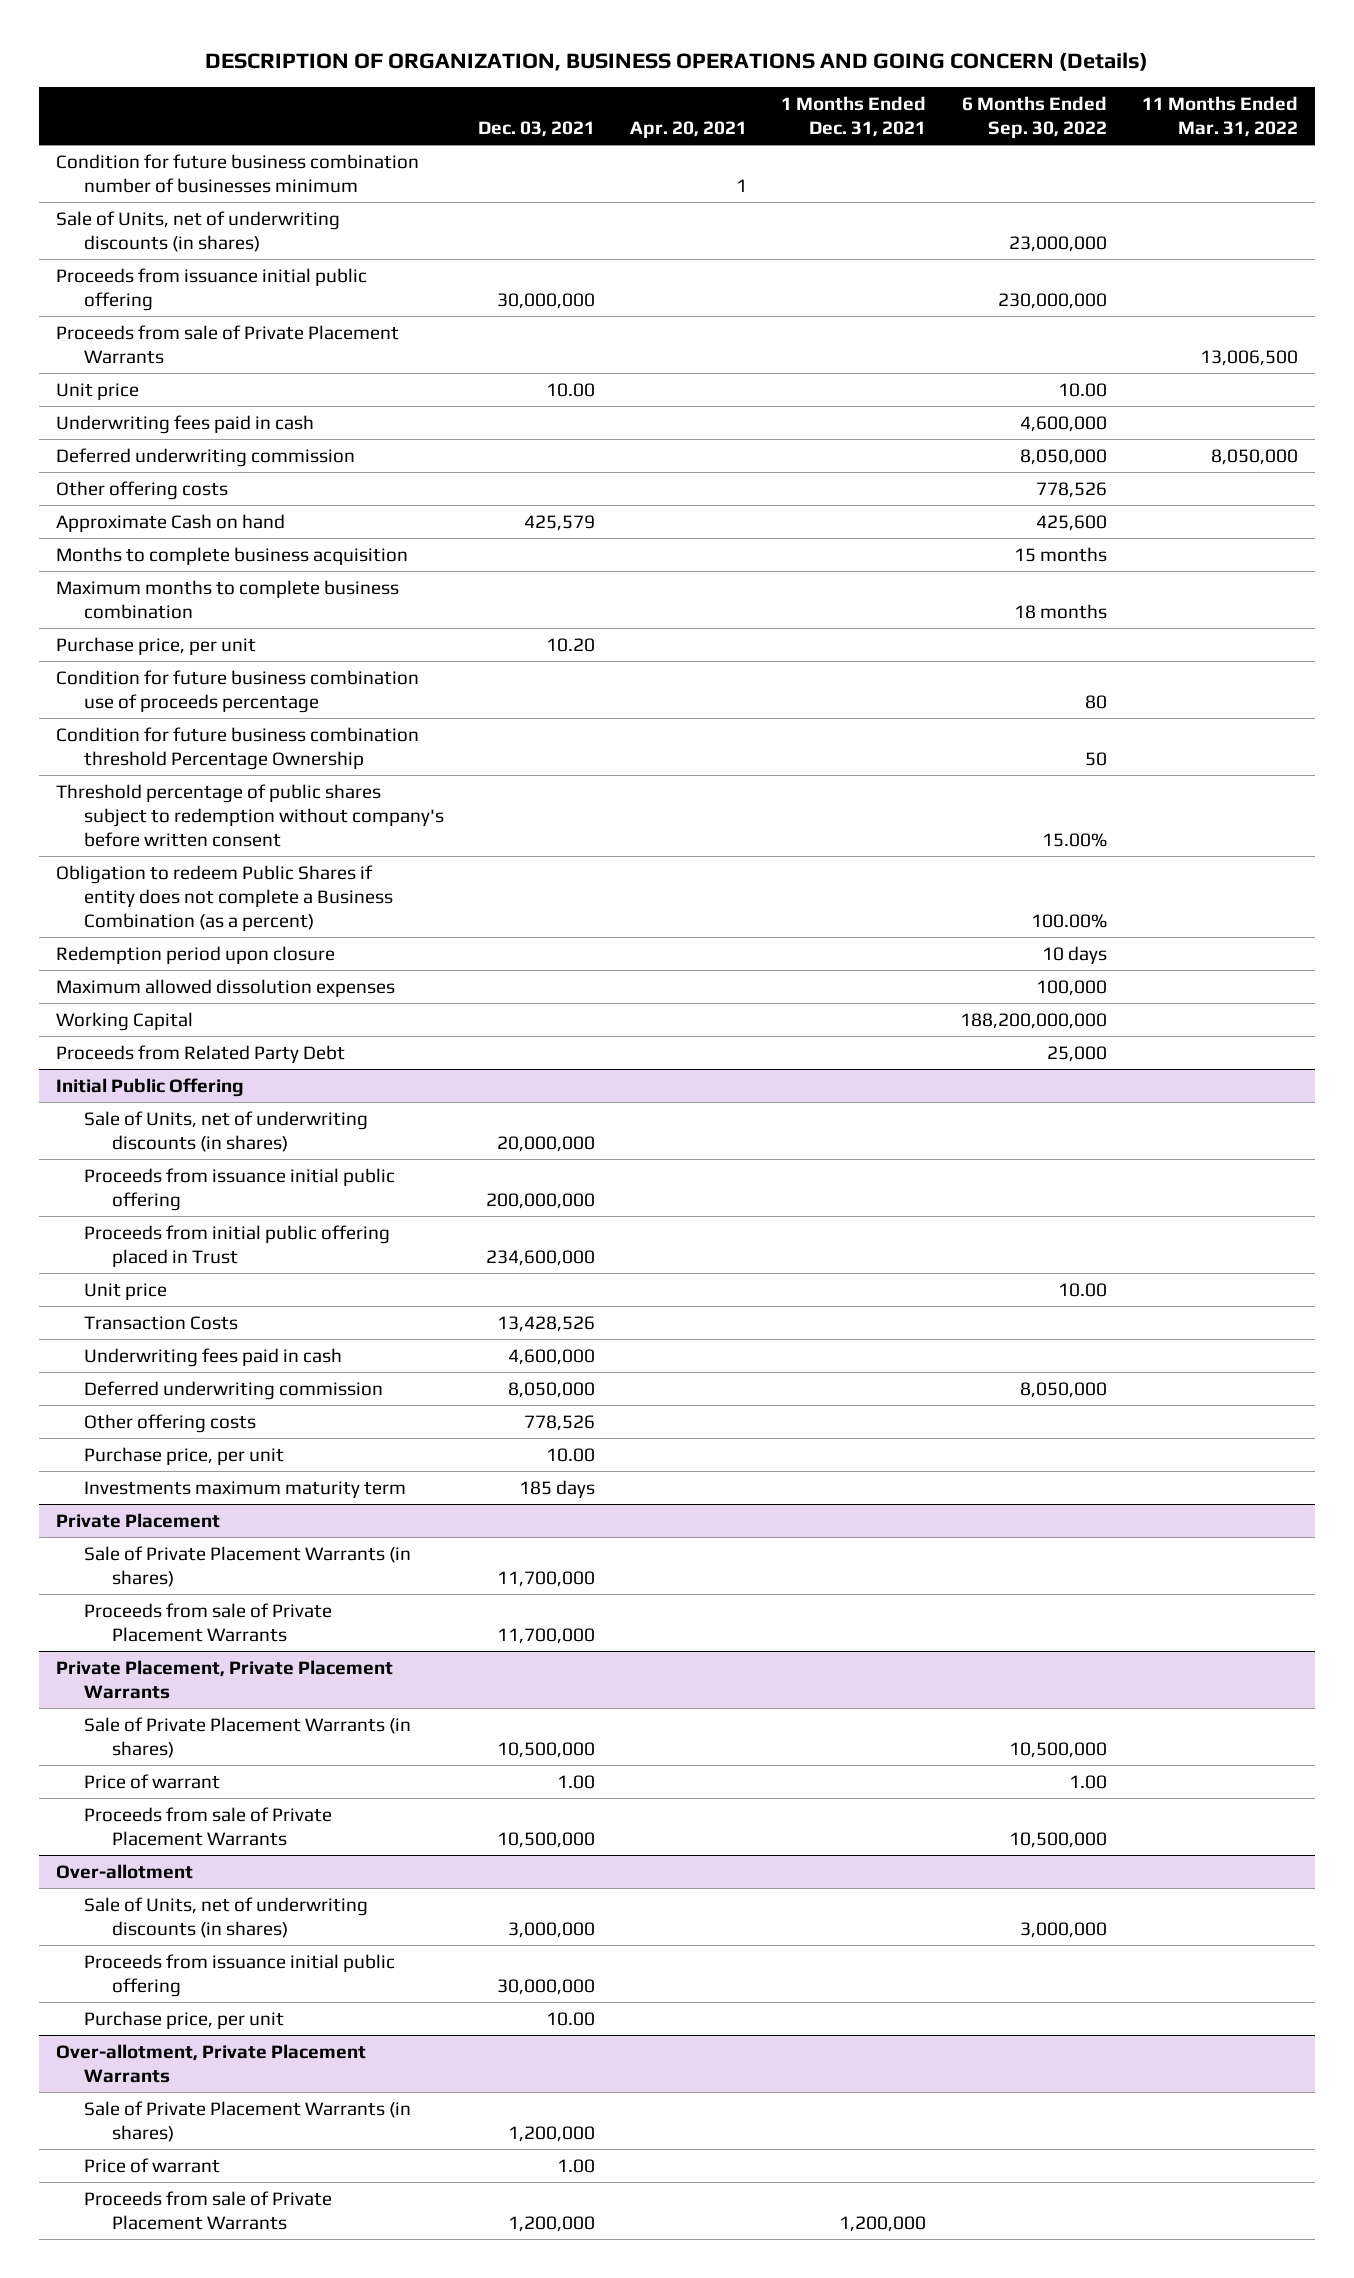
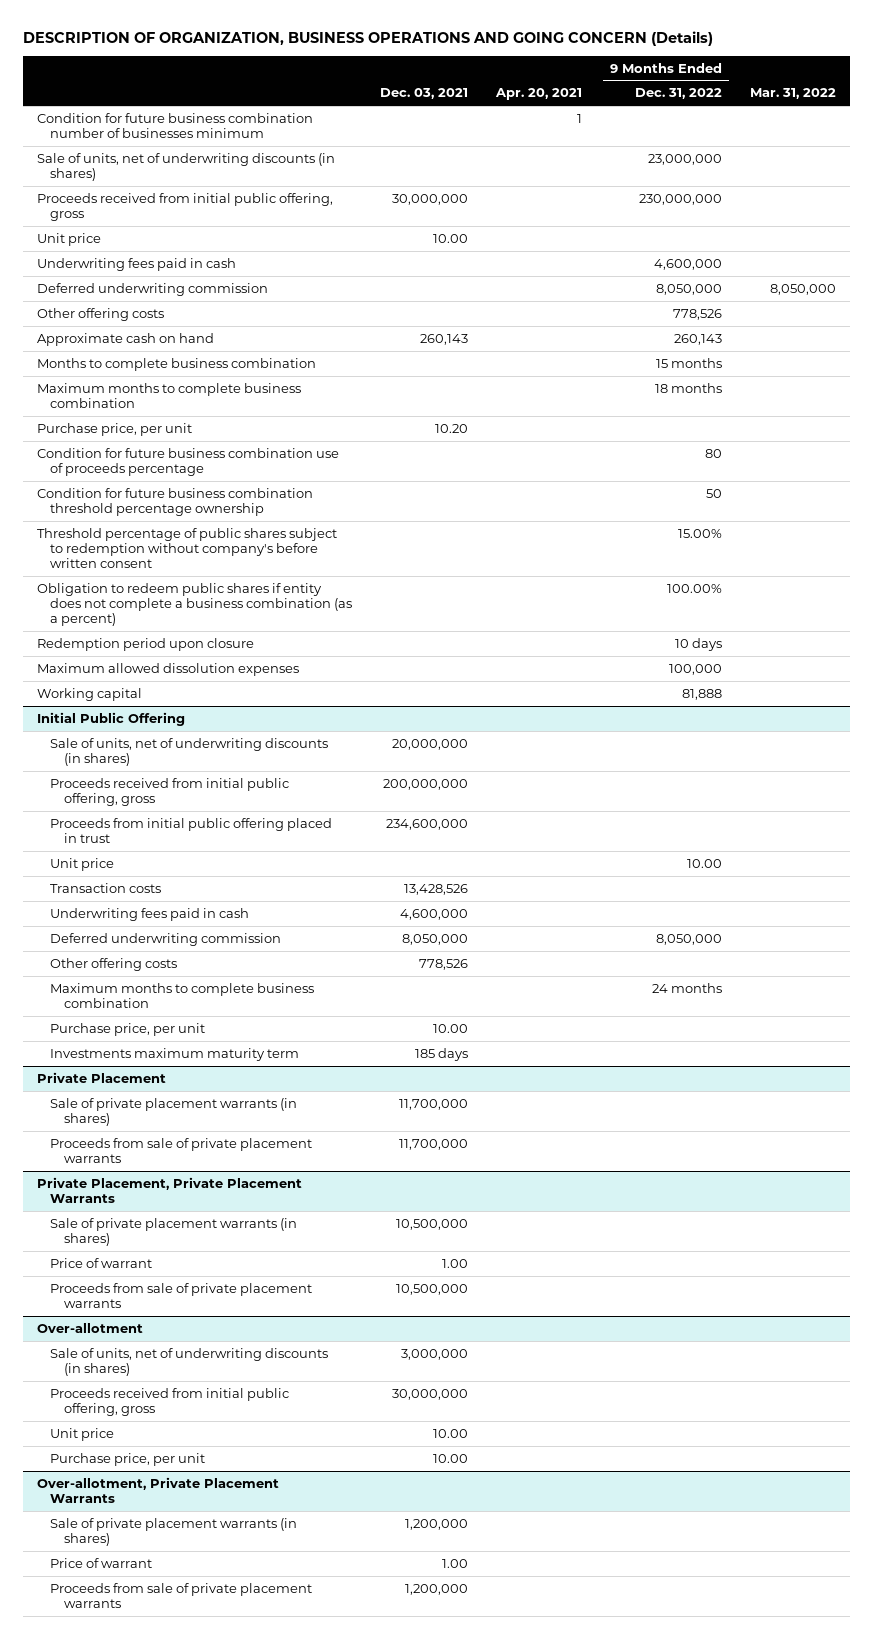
- | Dec. 03, 2021 | Apr. 20, 2021 | 1 Months Ended Dec. 31, 2021 | 6 Months Ended Sep. 30, 2022 | 11 Months Ended Mar. 31, 2022
+ | Dec. 03, 2021 | Apr. 20, 2021 | 9 Months Ended Dec. 31, 2022 | Mar. 31, 2022
- Sale of Units, net of underwriting discounts (in shares) | | | | 23,000,000 |
- Proceeds from issuance initial public offering | 30,000,000 | | | 230,000,000 |
- Proceeds from sale of Private Placement Warrants | | | | | 13,006,500
+ Sale of units, net of underwriting discounts (in shares) | | | 23,000,000 |
+ Proceeds received from initial public offering, gross | 30,000,000 | | 230,000,000 |
- Approximate Cash on hand | 425,579 | | | 425,600 |
- Months to complete business acquisition | | | | 15 months |
+ Approximate cash on hand | 260,143 | | 260,143 |
+ Months to complete business combination | | | 15 months |
- Condition for future business combination threshold Percentage Ownership | | | | 50 |
+ Condition for future business combination threshold percentage ownership | | | 50 |
- Obligation to redeem Public Shares if entity does not complete a Business Combination (as a percent) | | | | 100.00% |
+ Obligation to redeem public shares if entity does not complete a business combination (as a percent) | | | 100.00% |
- Working Capital | | | | 188,200,000,000 |
- Proceeds from Related Party Debt | | | | 25,000 |
+ Working capital | | | 81,888 |
@ Initial Public Offering
- Sale of Units, net of underwriting discounts (in shares) | 20,000,000 | | | |
- Proceeds from issuance initial public offering | 200,000,000 | | | |
- Proceeds from initial public offering placed in Trust | 234,600,000 | | | |
+ Sale of units, net of underwriting discounts (in shares) | 20,000,000 | | |
+ Proceeds received from initial public offering, gross | 200,000,000 | | |
+ Proceeds from initial public offering placed in trust | 234,600,000 | | |
- Transaction Costs | 13,428,526 | | | |
+ Transaction costs | 13,428,526 | | |
+ Maximum months to complete business combination | | | 24 months |
@ Private Placement
- Sale of Private Placement Warrants (in shares) | 11,700,000 | | | |
- Proceeds from sale of Private Placement Warrants | 11,700,000 | | | |
+ Sale of private placement warrants (in shares) | 11,700,000 | | |
+ Proceeds from sale of private placement warrants | 11,700,000 | | |
@ Private Placement, Private Placement Warrants
- Sale of Private Placement Warrants (in shares) | 10,500,000 | | | 10,500,000 |
+ Sale of private placement warrants (in shares) | 10,500,000 | | |
- Proceeds from sale of Private Placement Warrants | 10,500,000 | | | 10,500,000 |
+ Proceeds from sale of private placement warrants | 10,500,000 | | |
@ Over-allotment
- Sale of Units, net of underwriting discounts (in shares) | 3,000,000 | | | 3,000,000 |
- Proceeds from issuance initial public offering | 30,000,000 | | | |
+ Sale of units, net of underwriting discounts (in shares) | 3,000,000 | | |
+ Proceeds received from initial public offering, gross | 30,000,000 | | |
+ Unit price | 10.00 | | |
@ Over-allotment, Private Placement Warrants
- Sale of Private Placement Warrants (in shares) | 1,200,000 | | | |
+ Sale of private placement warrants (in shares) | 1,200,000 | | |
- Proceeds from sale of Private Placement Warrants | 1,200,000 | | 1,200,000 | |
+ Proceeds from sale of private placement warrants | 1,200,000 | | |

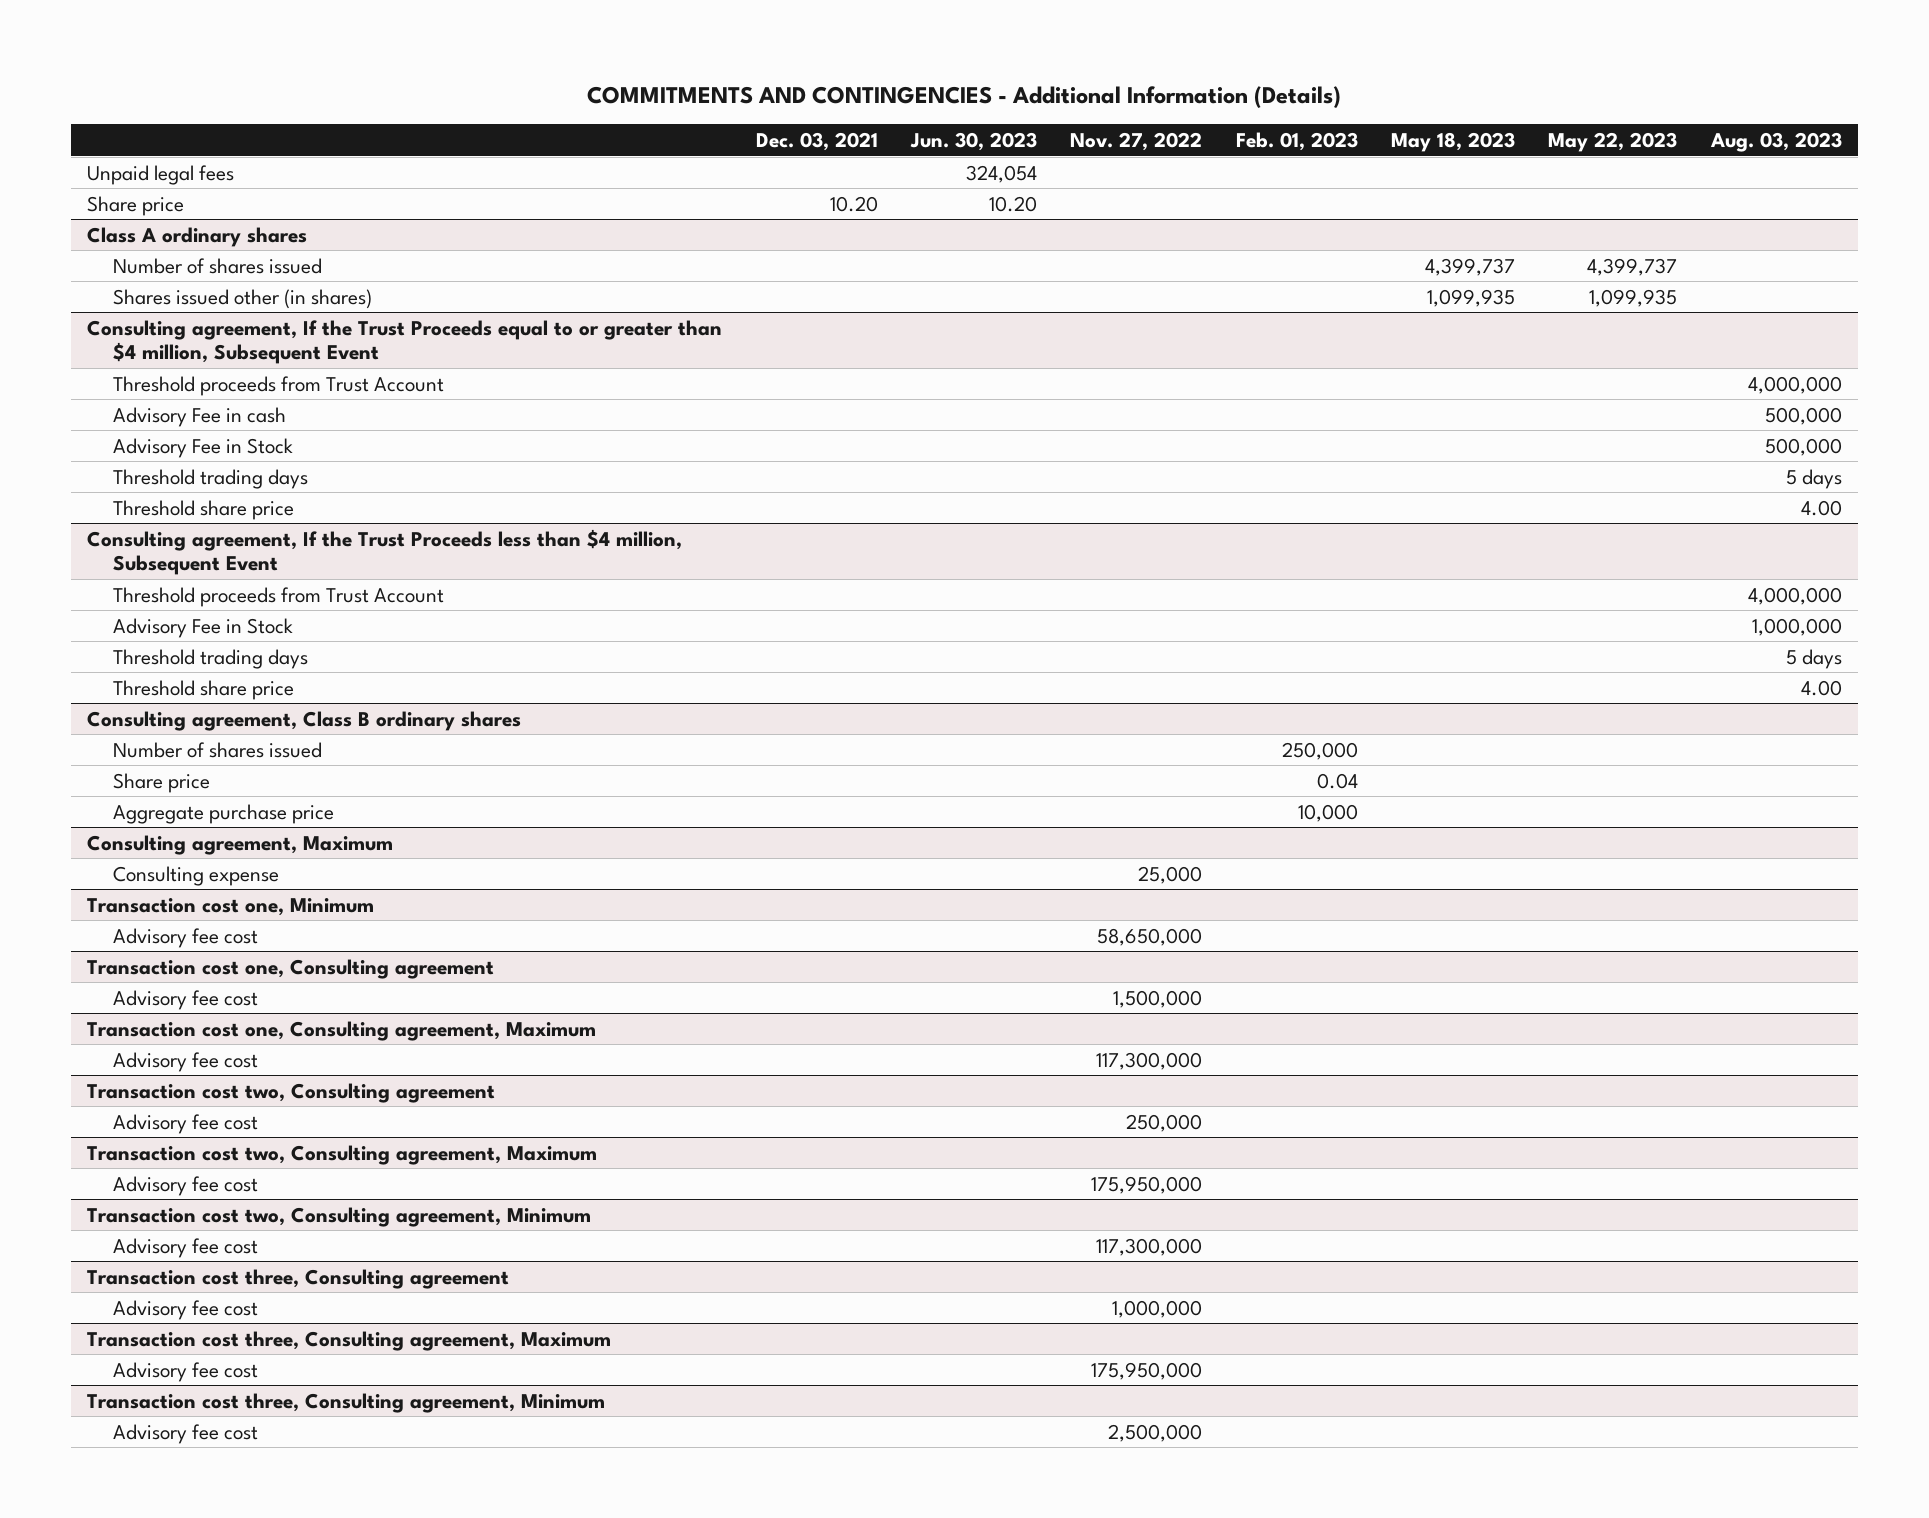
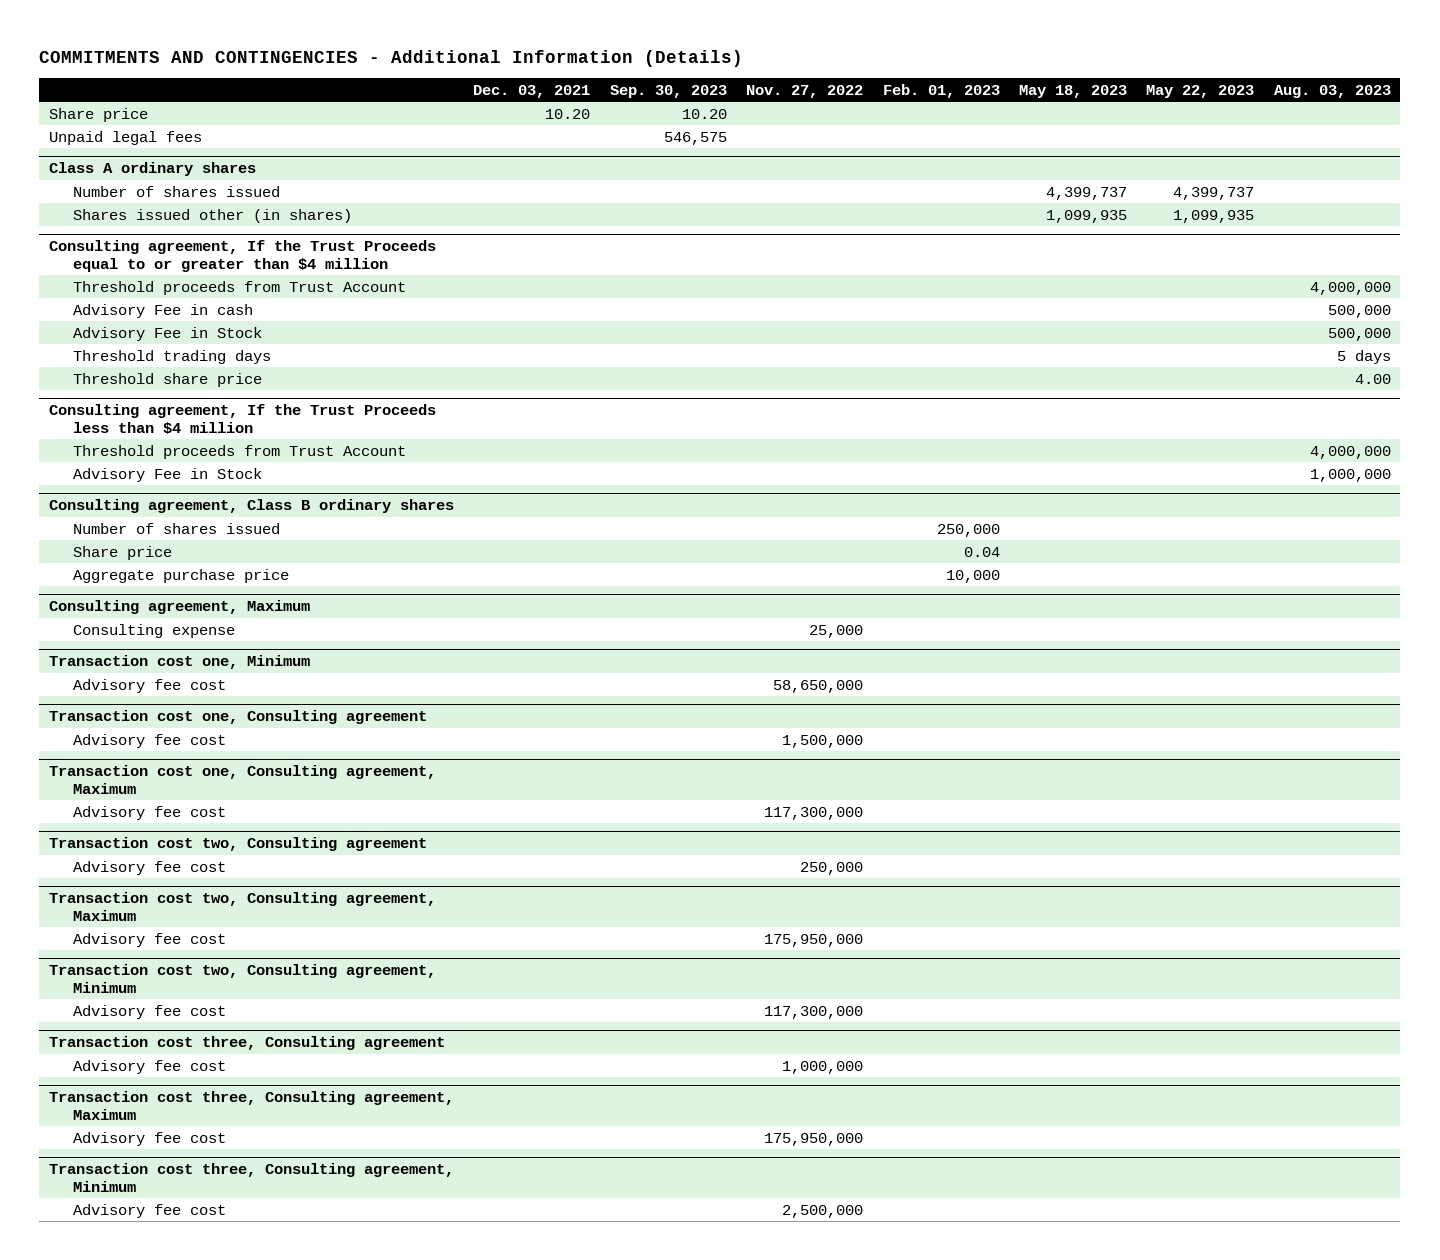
- | Dec. 03, 2021 | Jun. 30, 2023 | Nov. 27, 2022 | Feb. 01, 2023 | May 18, 2023 | May 22, 2023 | Aug. 03, 2023
+ | Dec. 03, 2021 | Sep. 30, 2023 | Nov. 27, 2022 | Feb. 01, 2023 | May 18, 2023 | May 22, 2023 | Aug. 03, 2023
moved down: Unpaid legal fees | | 546,575 | | | | |
- Consulting agreement, If the Trust Proceeds equal to or greater than $4 million, Subsequent Event
+ Consulting agreement, If the Trust Proceeds equal to or greater than $4 million
- Consulting agreement, If the Trust Proceeds less than $4 million, Subsequent Event
+ Consulting agreement, If the Trust Proceeds less than $4 million
- Threshold trading days | | | | | | | 5 days
- Threshold share price | | | | | | | 4.00

